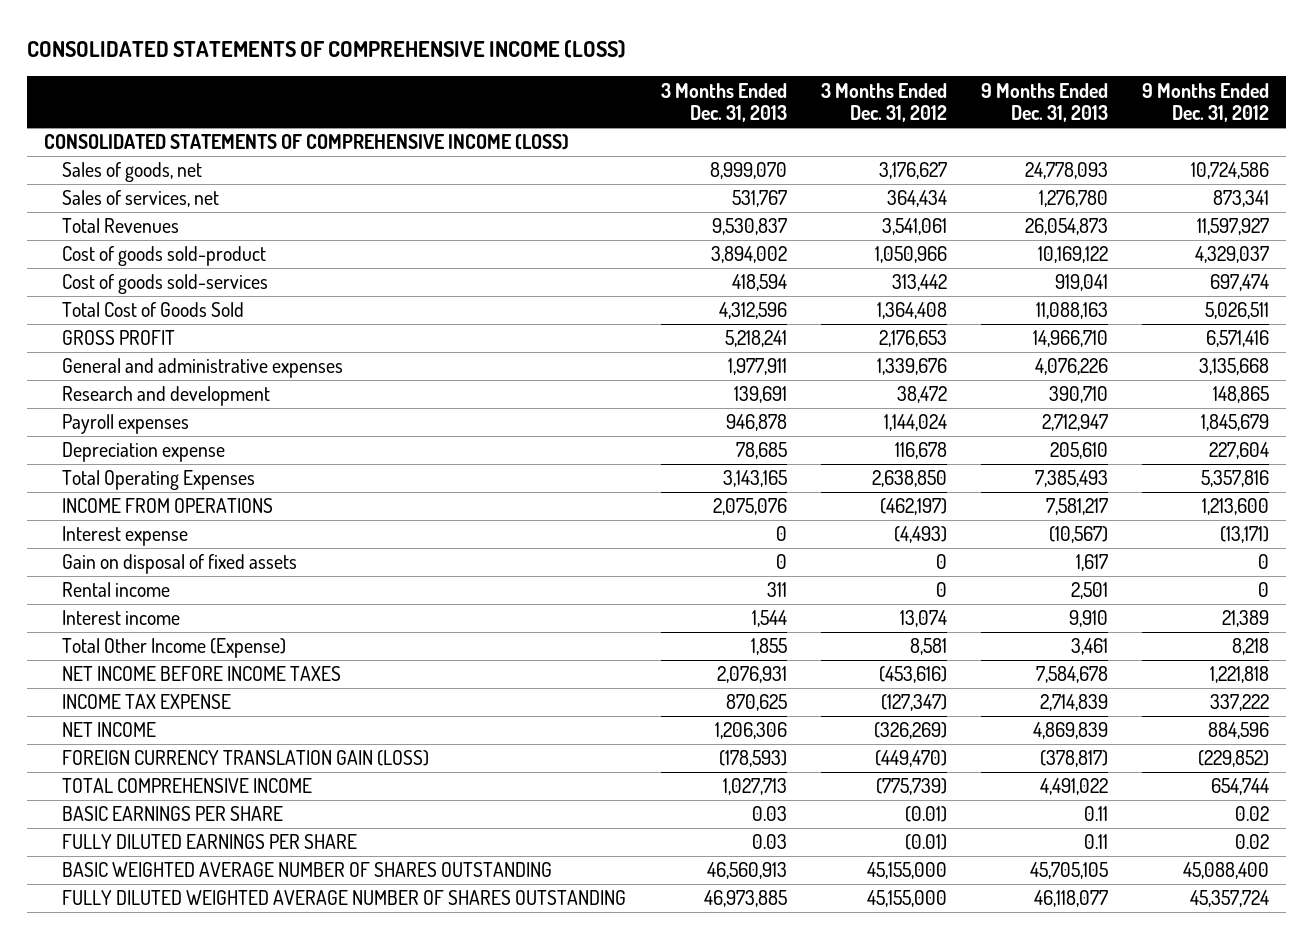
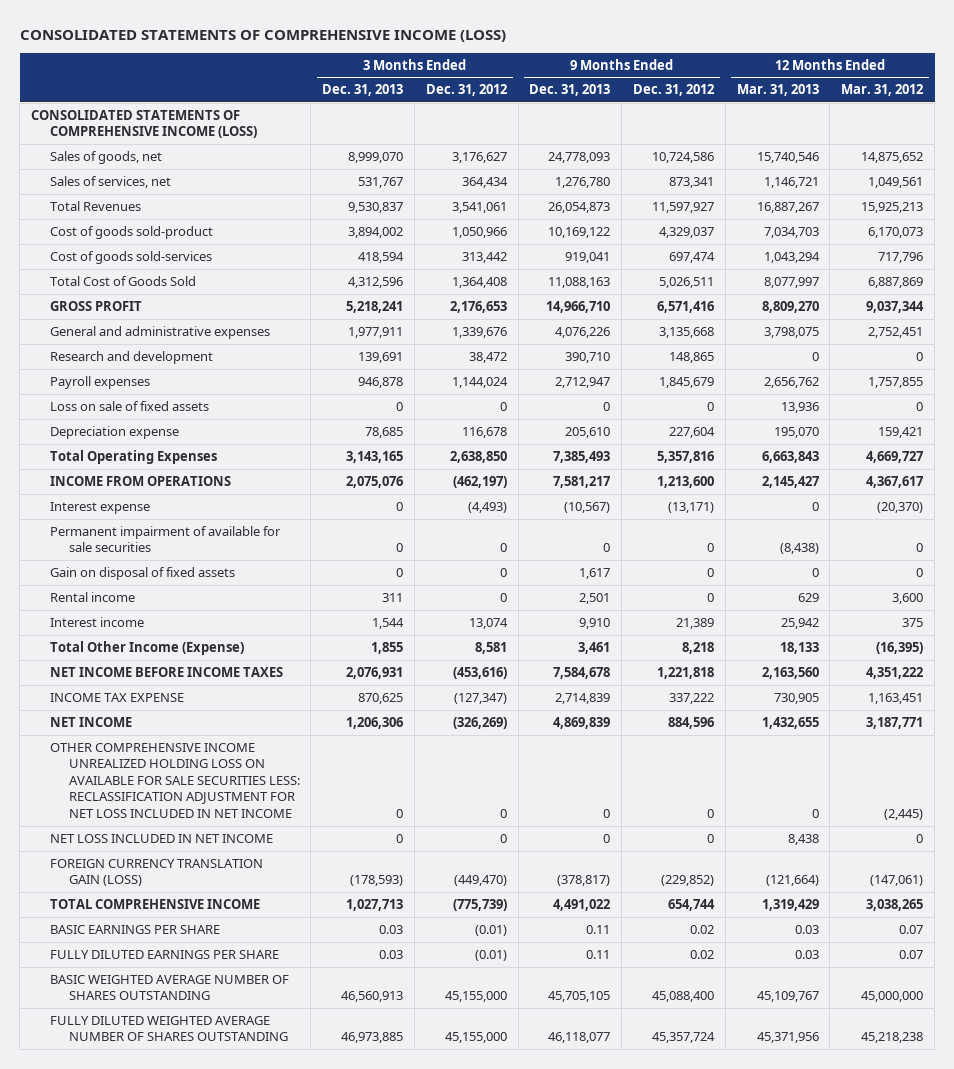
- | 3 Months Ended Dec. 31, 2013 | 3 Months Ended Dec. 31, 2012 | 9 Months Ended Dec. 31, 2013 | 9 Months Ended Dec. 31, 2012
+ | 3 Months Ended Dec. 31, 2013 | 3 Months Ended Dec. 31, 2012 | 9 Months Ended Dec. 31, 2013 | 9 Months Ended Dec. 31, 2012 | 12 Months Ended Mar. 31, 2013 | 12 Months Ended Mar. 31, 2012
+ Loss on sale of fixed assets | 0 | 0 | 0 | 0 | 13,936 | 0
+ Permanent impairment of available for sale securities | 0 | 0 | 0 | 0 | (8,438) | 0
+ OTHER COMPREHENSIVE INCOME UNREALIZED HOLDING LOSS ON AVAILABLE FOR SALE SECURITIES LESS: RECLASSIFICATION ADJUSTMENT FOR NET LOSS INCLUDED IN NET INCOME | 0 | 0 | 0 | 0 | 0 | (2,445)
+ NET LOSS INCLUDED IN NET INCOME | 0 | 0 | 0 | 0 | 8,438 | 0

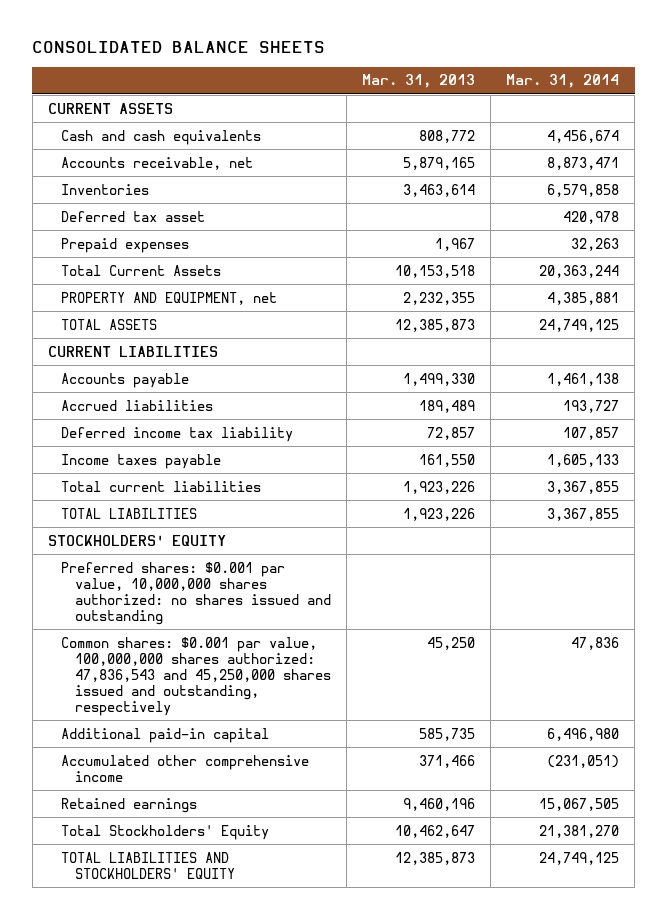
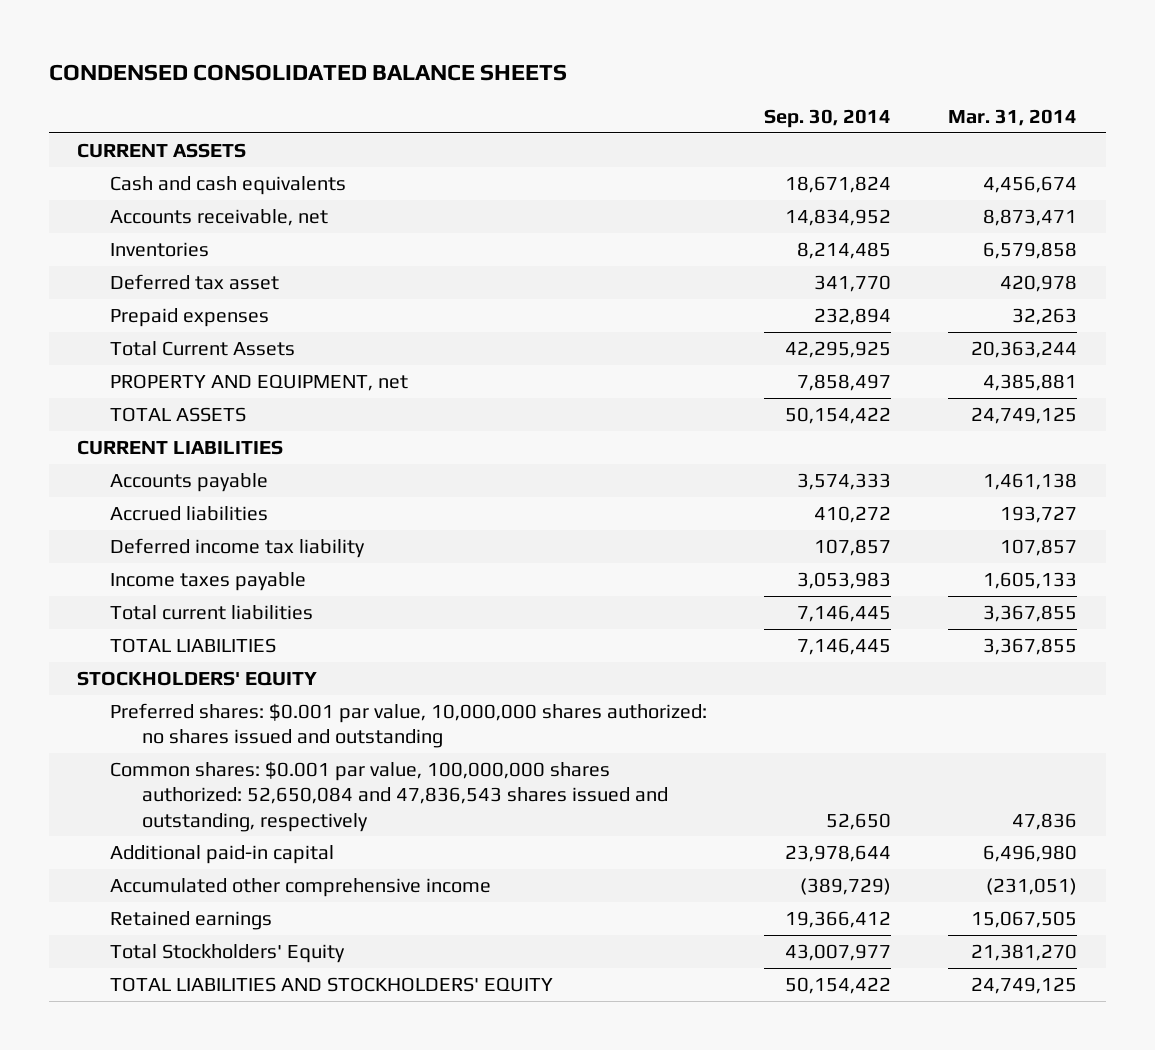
- CONSOLIDATED BALANCE SHEETS
+ CONDENSED CONSOLIDATED BALANCE SHEETS
- | Mar. 31, 2013 | Mar. 31, 2014
+ | Sep. 30, 2014 | Mar. 31, 2014
- Common shares: $0.001 par value, 100,000,000 shares authorized: 47,836,543 and 45,250,000 shares issued and outstanding, respectively | 45,250 | 47,836
+ Common shares: $0.001 par value, 100,000,000 shares authorized: 52,650,084 and 47,836,543 shares issued and outstanding, respectively | 52,650 | 47,836

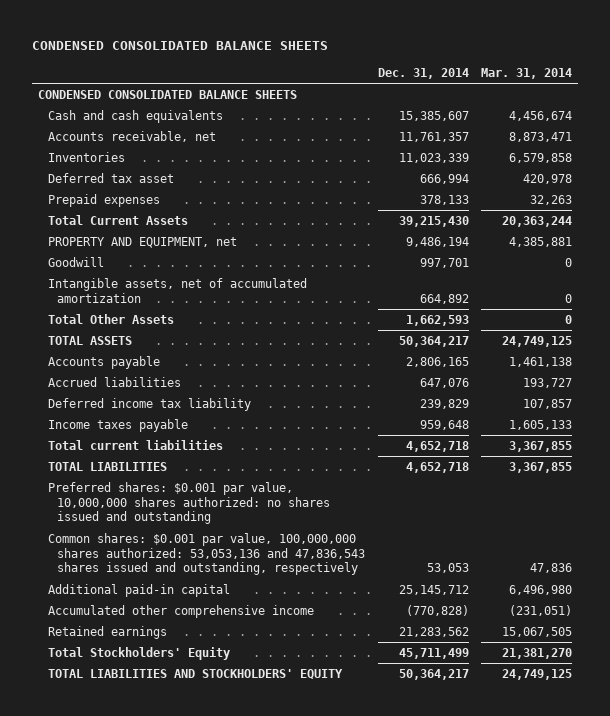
- | Sep. 30, 2014 | Mar. 31, 2014
+ | Dec. 31, 2014 | Mar. 31, 2014
- CURRENT ASSETS
+ CONDENSED CONSOLIDATED BALANCE SHEETS
+ Goodwill | 997,701 | 0
+ Intangible assets, net of accumulated amortization | 664,892 | 0
+ Total Other Assets | 1,662,593 | 0
- CURRENT LIABILITIES
- STOCKHOLDERS' EQUITY
- Common shares: $0.001 par value, 100,000,000 shares authorized: 52,650,084 and 47,836,543 shares issued and outstanding, respectively | 52,650 | 47,836
+ Common shares: $0.001 par value, 100,000,000 shares authorized: 53,053,136 and 47,836,543 shares issued and outstanding, respectively | 53,053 | 47,836

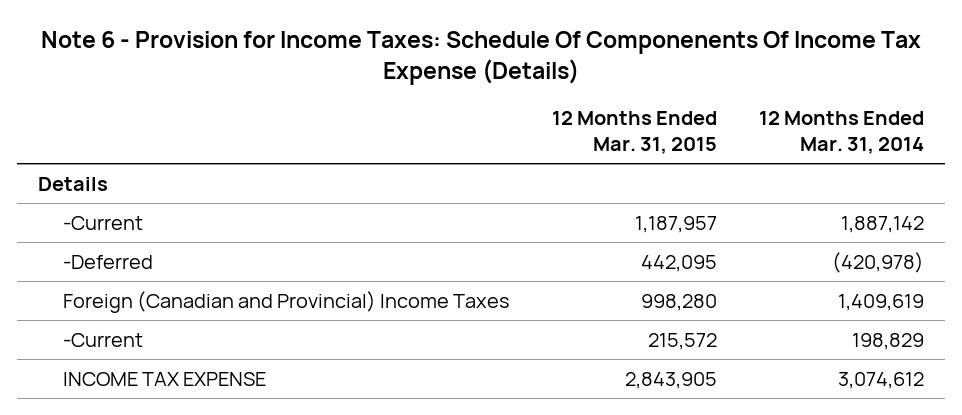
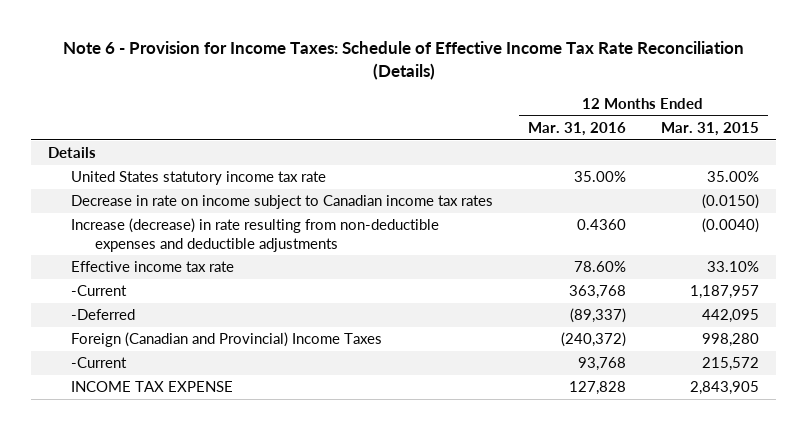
- Note 6 - Provision for Income Taxes: Schedule Of Componenents Of Income Tax Expense (Details)
+ Note 6 - Provision for Income Taxes: Schedule of Effective Income Tax Rate Reconciliation (Details)
- | 12 Months Ended Mar. 31, 2015 | 12 Months Ended Mar. 31, 2014
+ | 12 Months Ended Mar. 31, 2016 | 12 Months Ended Mar. 31, 2015
+ United States statutory income tax rate | 35.00% | 35.00%
+ Decrease in rate on income subject to Canadian income tax rates | | (0.0150)
+ Increase (decrease) in rate resulting from non-deductible expenses and deductible adjustments | 0.4360 | (0.0040)
+ Effective income tax rate | 78.60% | 33.10%

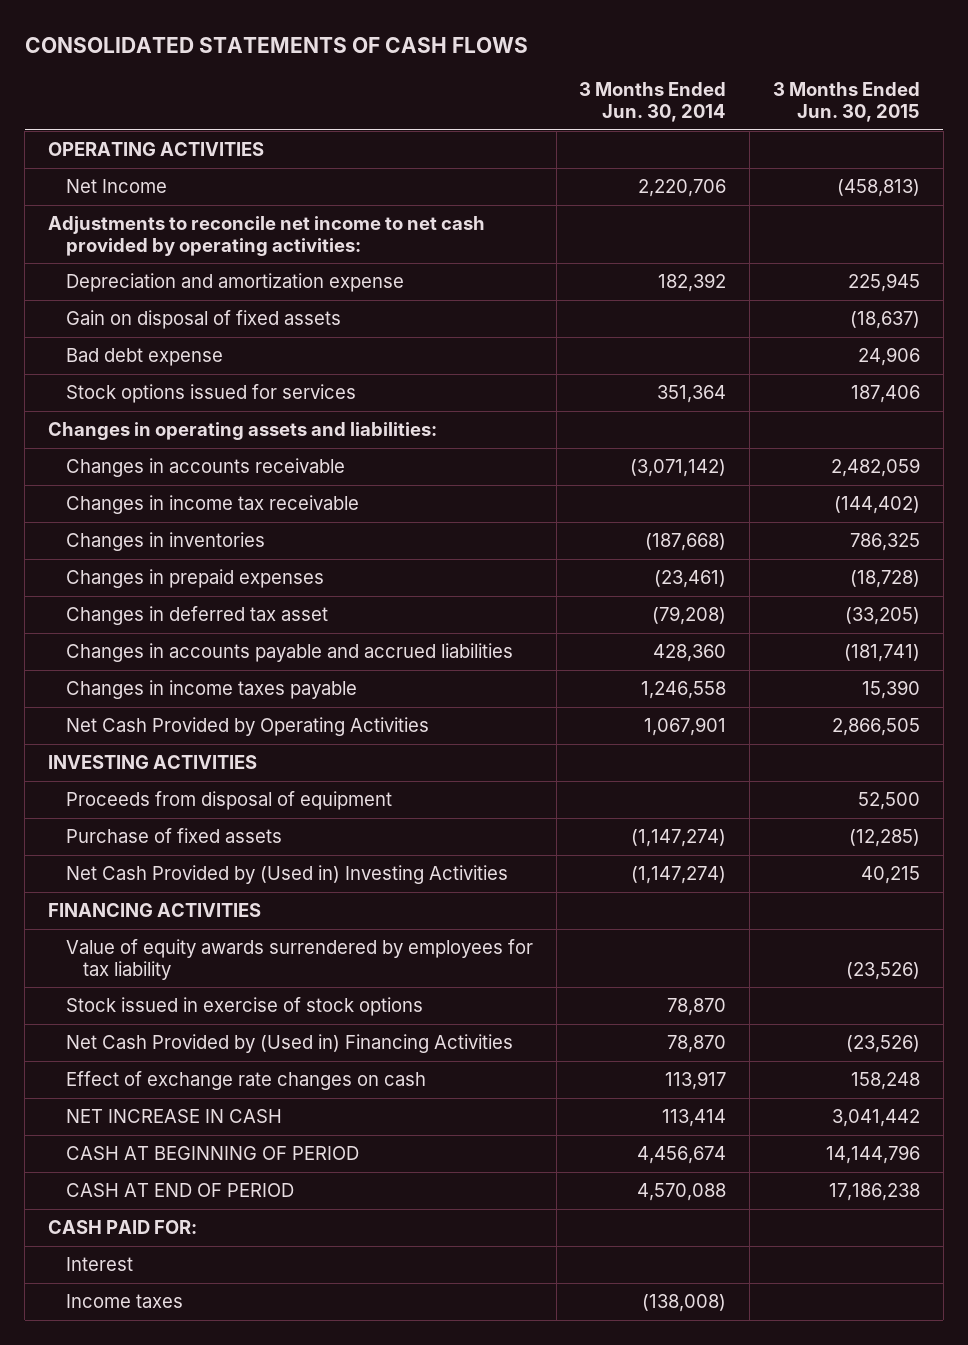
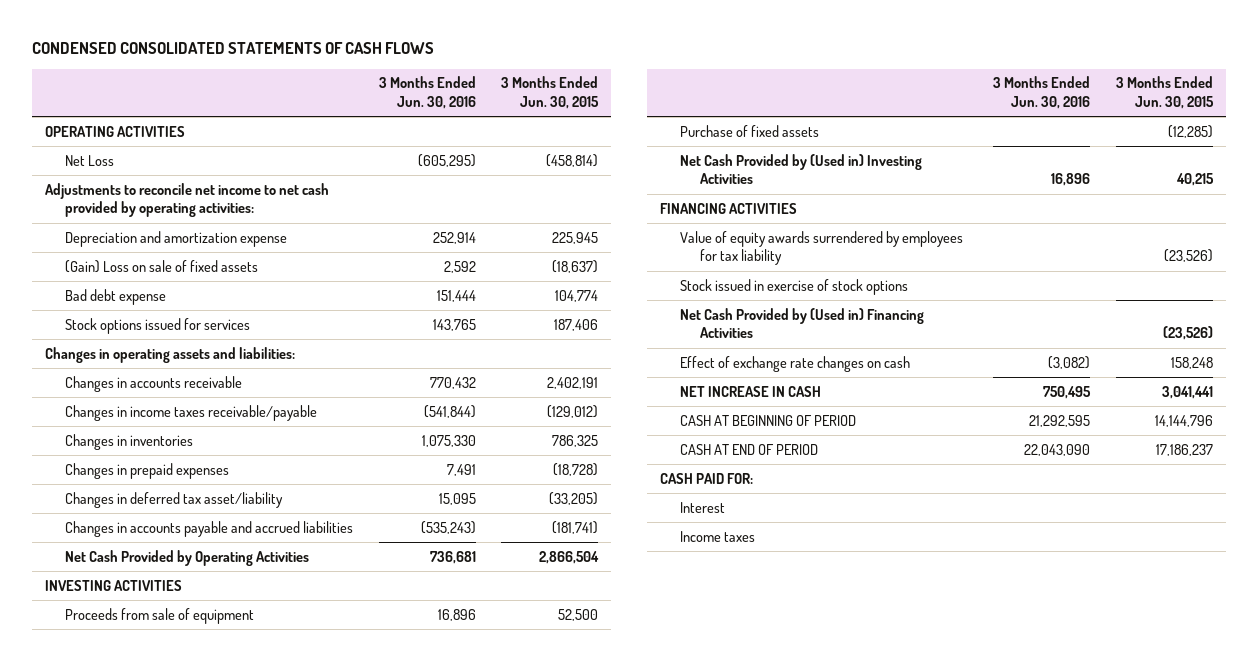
- CONSOLIDATED STATEMENTS OF CASH FLOWS
+ CONDENSED CONSOLIDATED STATEMENTS OF CASH FLOWS
- | 3 Months Ended Jun. 30, 2014 | 3 Months Ended Jun. 30, 2015
+ | 3 Months Ended Jun. 30, 2016 | 3 Months Ended Jun. 30, 2015
- Net Income | 2,220,706 | (458,813)
+ Net Loss | (605,295) | (458,814)
- Gain on disposal of fixed assets | | (18,637)
- Bad debt expense | | 24,906
+ (Gain) Loss on sale of fixed assets | 2,592 | (18,637)
+ Bad debt expense | 151,444 | 104,774
- Changes in accounts receivable | (3,071,142) | 2,482,059
- Changes in income tax receivable | | (144,402)
+ Changes in accounts receivable | 770,432 | 2,402,191
+ Changes in income taxes receivable/payable | (541,844) | (129,012)
- Changes in deferred tax asset | (79,208) | (33,205)
+ Changes in deferred tax asset/liability | 15,095 | (33,205)
- Changes in income taxes payable | 1,246,558 | 15,390
- Net Cash Provided by Operating Activities | 1,067,901 | 2,866,505
+ Net Cash Provided by Operating Activities | 736,681 | 2,866,504
- Proceeds from disposal of equipment | | 52,500
+ Proceeds from sale of equipment | 16,896 | 52,500
- NET INCREASE IN CASH | 113,414 | 3,041,442
+ NET INCREASE IN CASH | 750,495 | 3,041,441
- CASH AT END OF PERIOD | 4,570,088 | 17,186,238
+ CASH AT END OF PERIOD | 22,043,090 | 17,186,237

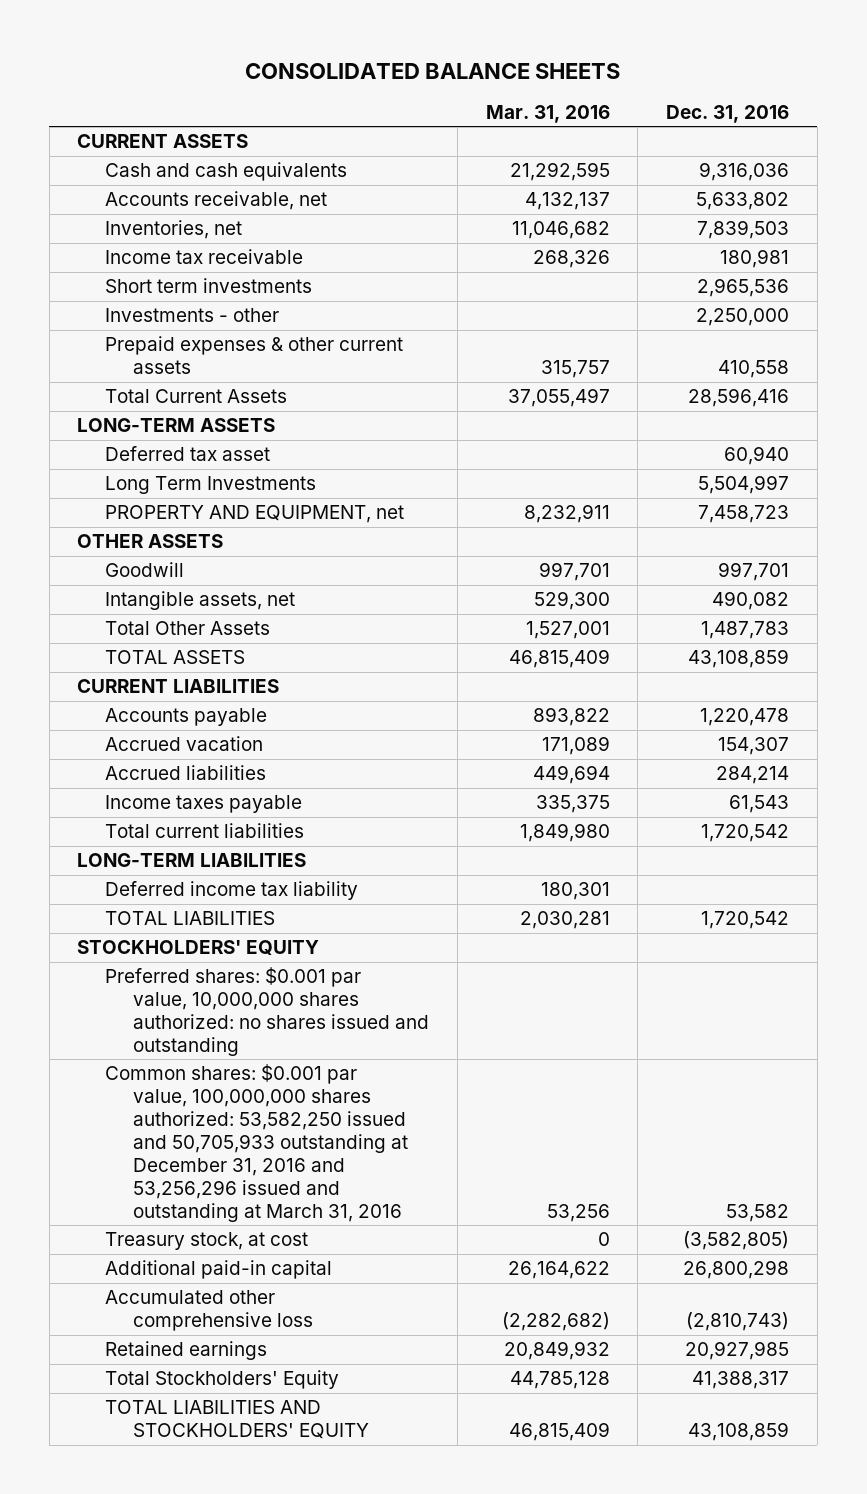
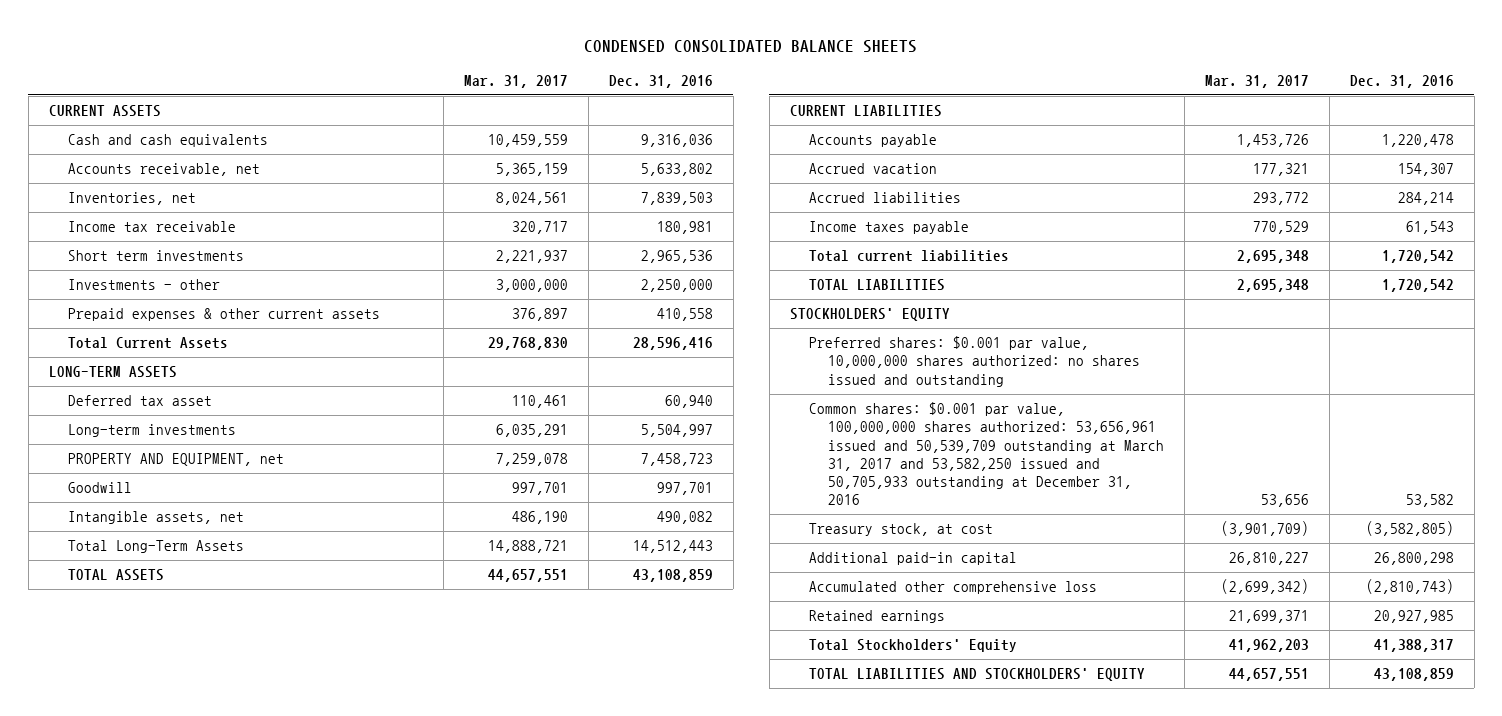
- CONSOLIDATED BALANCE SHEETS
+ CONDENSED CONSOLIDATED BALANCE SHEETS
- | Mar. 31, 2016 | Dec. 31, 2016
+ | Mar. 31, 2017 | Dec. 31, 2016
- Long Term Investments | | 5,504,997
+ Long-term investments | 6,035,291 | 5,504,997
- OTHER ASSETS
- Total Other Assets | 1,527,001 | 1,487,783
+ Total Long-Term Assets | 14,888,721 | 14,512,443
- LONG-TERM LIABILITIES
- Deferred income tax liability | 180,301 |
- Common shares: $0.001 par value, 100,000,000 shares authorized: 53,582,250 issued and 50,705,933 outstanding at December 31, 2016 and 53,256,296 issued and outstanding at March 31, 2016 | 53,256 | 53,582
+ Common shares: $0.001 par value, 100,000,000 shares authorized: 53,656,961 issued and 50,539,709 outstanding at March 31, 2017 and 53,582,250 issued and 50,705,933 outstanding at December 31, 2016 | 53,656 | 53,582

